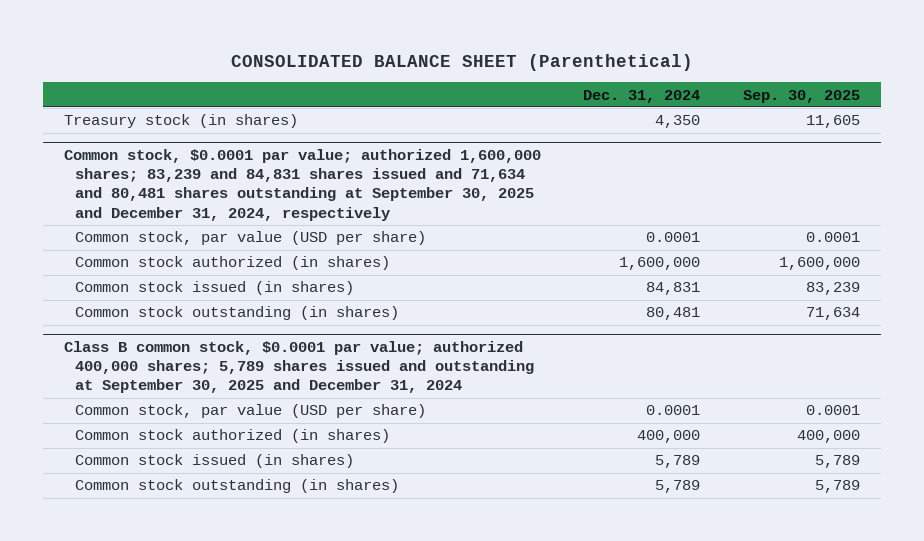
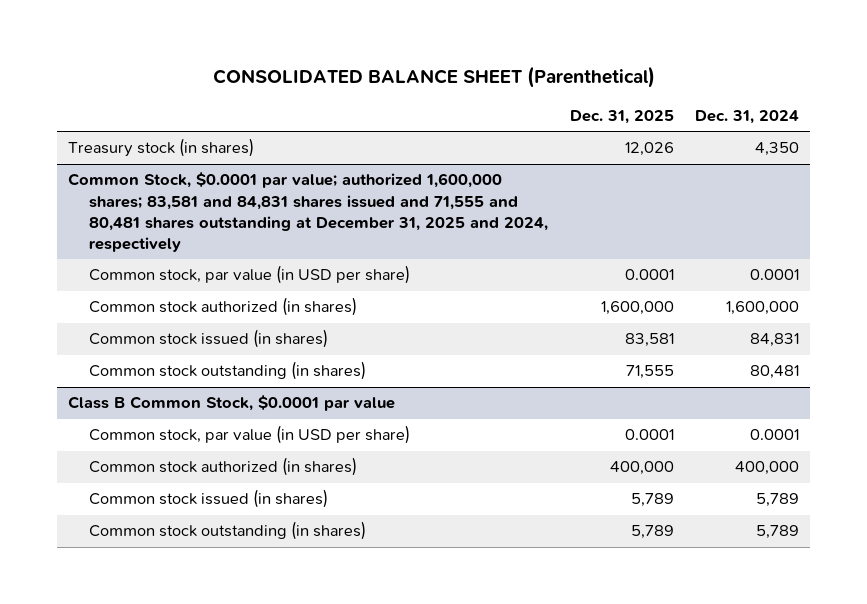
- | Dec. 31, 2024 | Sep. 30, 2025
+ | Dec. 31, 2025 | Dec. 31, 2024
- Common stock, $0.0001 par value; authorized 1,600,000 shares; 83,239 and 84,831 shares issued and 71,634 and 80,481 shares outstanding at September 30, 2025 and December 31, 2024, respectively
- Common stock, par value (USD per share) | 0.0001 | 0.0001
+ Common Stock, $0.0001 par value; authorized 1,600,000 shares; 83,581 and 84,831 shares issued and 71,555 and 80,481 shares outstanding at December 31, 2025 and 2024, respectively
+ Common stock, par value (in USD per share) | 0.0001 | 0.0001
- Class B common stock, $0.0001 par value; authorized 400,000 shares; 5,789 shares issued and outstanding at September 30, 2025 and December 31, 2024
- Common stock, par value (USD per share) | 0.0001 | 0.0001
+ Class B Common Stock, $0.0001 par value
+ Common stock, par value (in USD per share) | 0.0001 | 0.0001

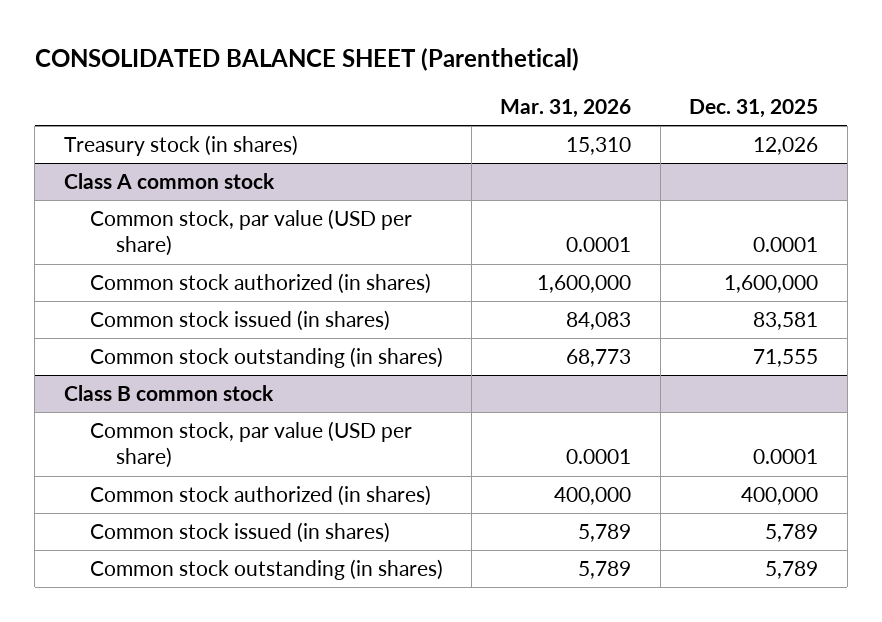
- | Dec. 31, 2025 | Dec. 31, 2024
+ | Mar. 31, 2026 | Dec. 31, 2025
- Common Stock, $0.0001 par value; authorized 1,600,000 shares; 83,581 and 84,831 shares issued and 71,555 and 80,481 shares outstanding at December 31, 2025 and 2024, respectively
- Common stock, par value (in USD per share) | 0.0001 | 0.0001
+ Class A common stock
+ Common stock, par value (USD per share) | 0.0001 | 0.0001
- Class B Common Stock, $0.0001 par value
- Common stock, par value (in USD per share) | 0.0001 | 0.0001
+ Class B common stock
+ Common stock, par value (USD per share) | 0.0001 | 0.0001

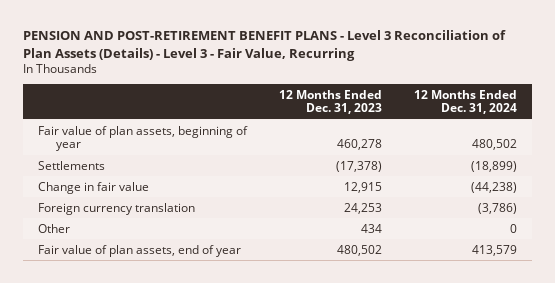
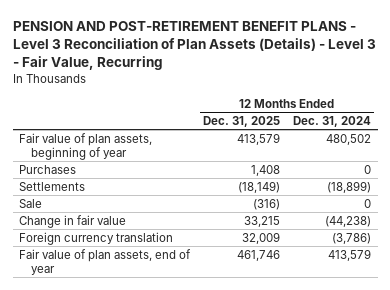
- | 12 Months Ended Dec. 31, 2023 | 12 Months Ended Dec. 31, 2024
+ | 12 Months Ended Dec. 31, 2025 | 12 Months Ended Dec. 31, 2024
+ Purchases | 1,408 | 0
+ Sale | (316) | 0
- Other | 434 | 0

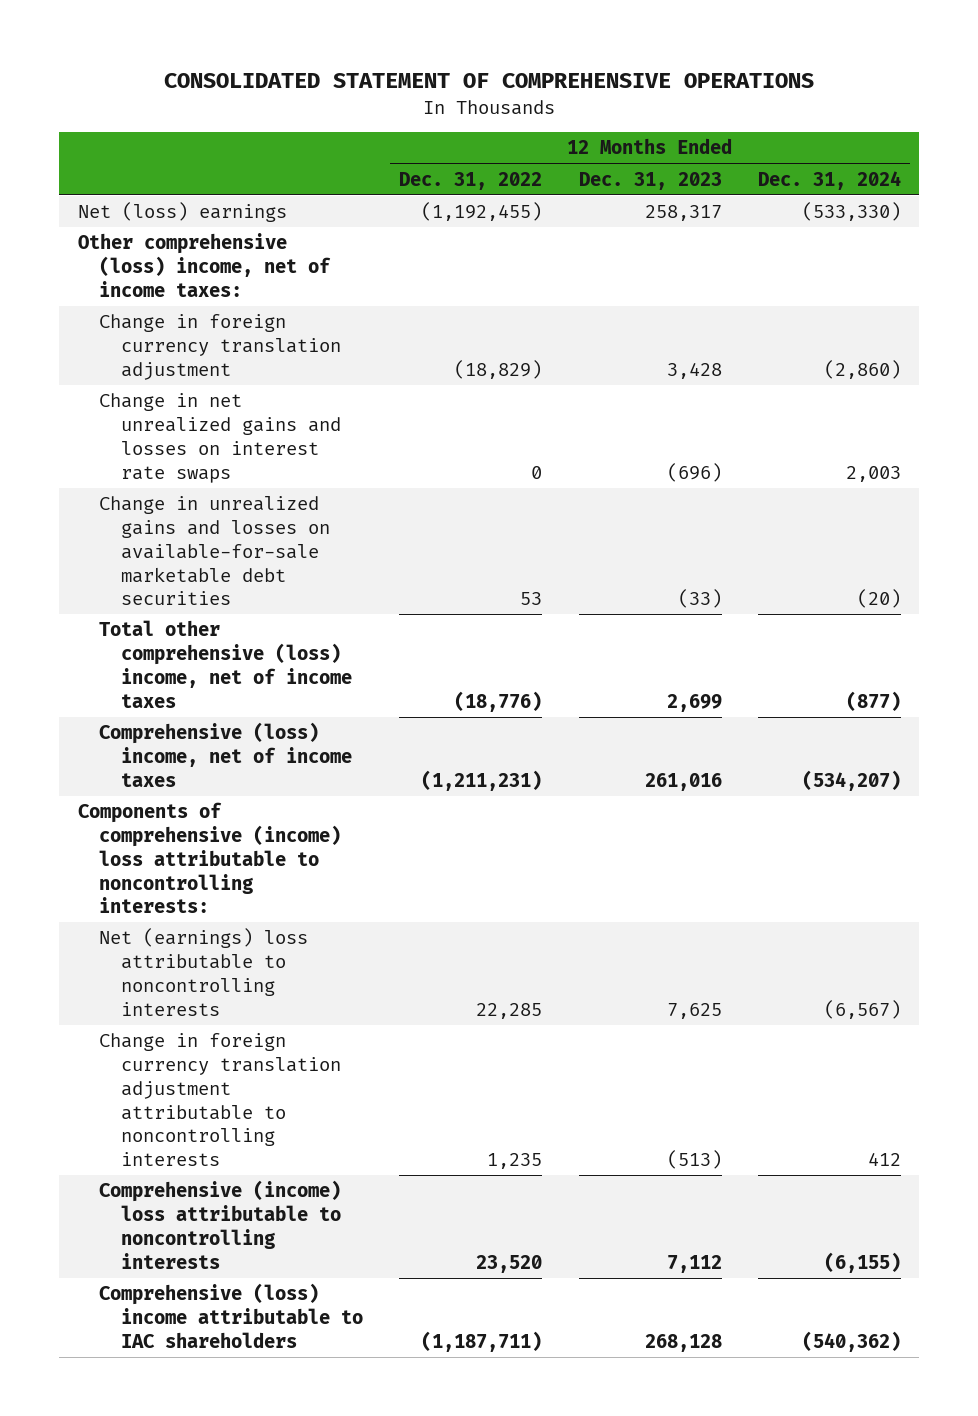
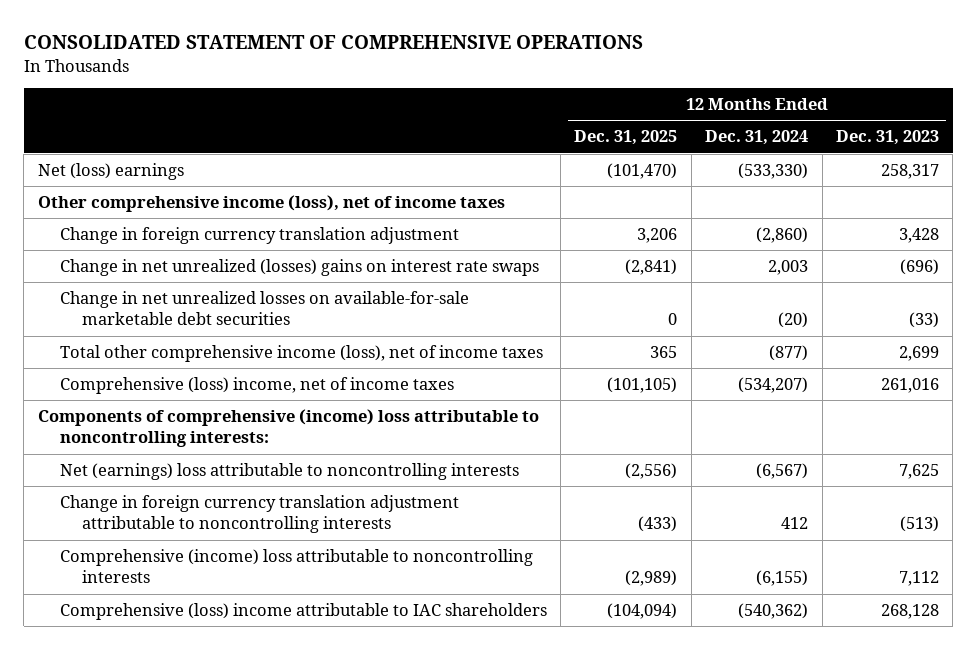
- | 12 Months Ended Dec. 31, 2022 | 12 Months Ended Dec. 31, 2023 | 12 Months Ended Dec. 31, 2024
+ | 12 Months Ended Dec. 31, 2025 | 12 Months Ended Dec. 31, 2024 | 12 Months Ended Dec. 31, 2023
- Other comprehensive (loss) income, net of income taxes:
+ Other comprehensive income (loss), net of income taxes
- Change in net unrealized gains and losses on interest rate swaps | 0 | (696) | 2,003
- Change in unrealized gains and losses on available-for-sale marketable debt securities | 53 | (33) | (20)
- Total other comprehensive (loss) income, net of income taxes | (18,776) | 2,699 | (877)
+ Change in net unrealized (losses) gains on interest rate swaps | (2,841) | 2,003 | (696)
+ Change in net unrealized losses on available-for-sale marketable debt securities | 0 | (20) | (33)
+ Total other comprehensive income (loss), net of income taxes | 365 | (877) | 2,699

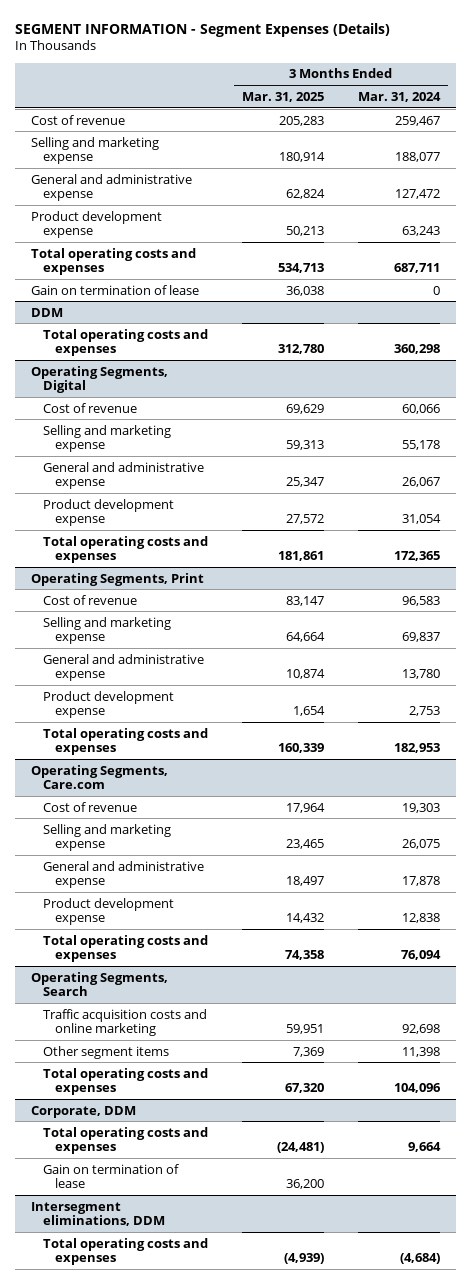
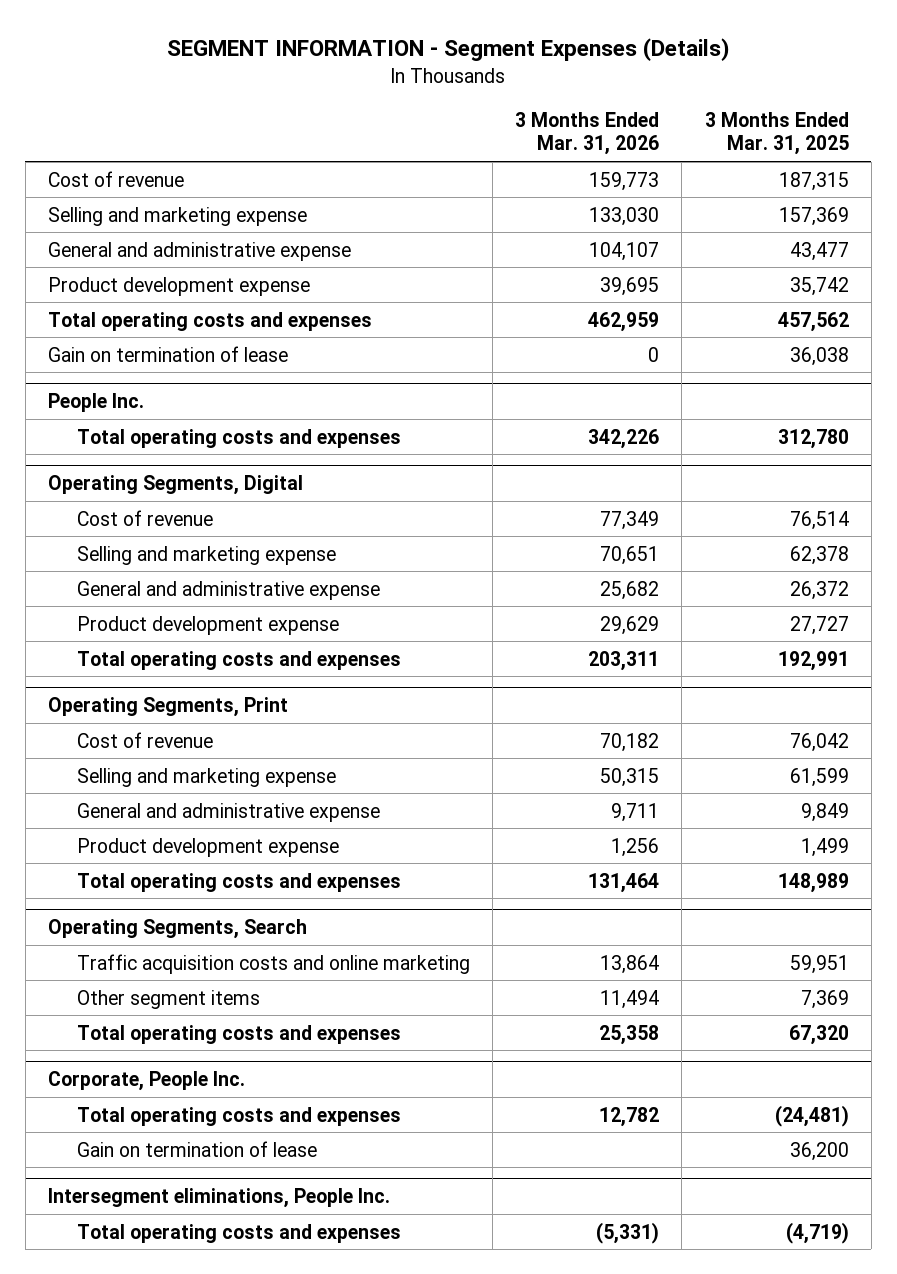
- | 3 Months Ended Mar. 31, 2025 | 3 Months Ended Mar. 31, 2024
+ | 3 Months Ended Mar. 31, 2026 | 3 Months Ended Mar. 31, 2025
- Cost of revenue | 205,283 | 259,467
- Selling and marketing expense | 180,914 | 188,077
- General and administrative expense | 62,824 | 127,472
- Product development expense | 50,213 | 63,243
- Total operating costs and expenses | 534,713 | 687,711
+ Cost of revenue | 159,773 | 187,315
+ Selling and marketing expense | 133,030 | 157,369
+ General and administrative expense | 104,107 | 43,477
+ Product development expense | 39,695 | 35,742
+ Total operating costs and expenses | 462,959 | 457,562
- DDM
+ People Inc.
@ Operating Segments, Digital
- Cost of revenue | 69,629 | 60,066
- Selling and marketing expense | 59,313 | 55,178
- General and administrative expense | 25,347 | 26,067
- Product development expense | 27,572 | 31,054
- Total operating costs and expenses | 181,861 | 172,365
+ Cost of revenue | 77,349 | 76,514
+ Selling and marketing expense | 70,651 | 62,378
+ General and administrative expense | 25,682 | 26,372
+ Product development expense | 29,629 | 27,727
+ Total operating costs and expenses | 203,311 | 192,991
@ Operating Segments, Print
- Cost of revenue | 83,147 | 96,583
- Selling and marketing expense | 64,664 | 69,837
- General and administrative expense | 10,874 | 13,780
- Product development expense | 1,654 | 2,753
- Total operating costs and expenses | 160,339 | 182,953
- Operating Segments, Care.com
- Cost of revenue | 17,964 | 19,303
- Selling and marketing expense | 23,465 | 26,075
- General and administrative expense | 18,497 | 17,878
- Product development expense | 14,432 | 12,838
- Total operating costs and expenses | 74,358 | 76,094
@ Operating Segments, Print
+ Cost of revenue | 70,182 | 76,042
+ Selling and marketing expense | 50,315 | 61,599
+ General and administrative expense | 9,711 | 9,849
+ Product development expense | 1,256 | 1,499
+ Total operating costs and expenses | 131,464 | 148,989
- Corporate, DDM
+ Corporate, People Inc.
- Intersegment eliminations, DDM
- Total operating costs and expenses | (4,939) | (4,684)
+ Intersegment eliminations, People Inc.
+ Total operating costs and expenses | (5,331) | (4,719)

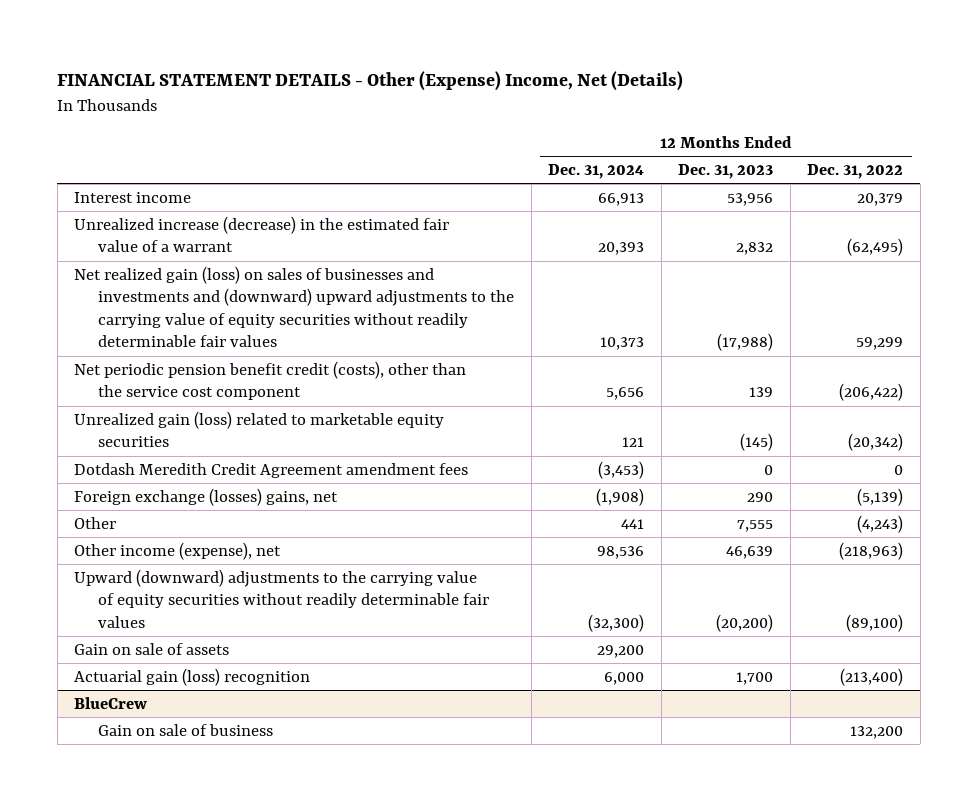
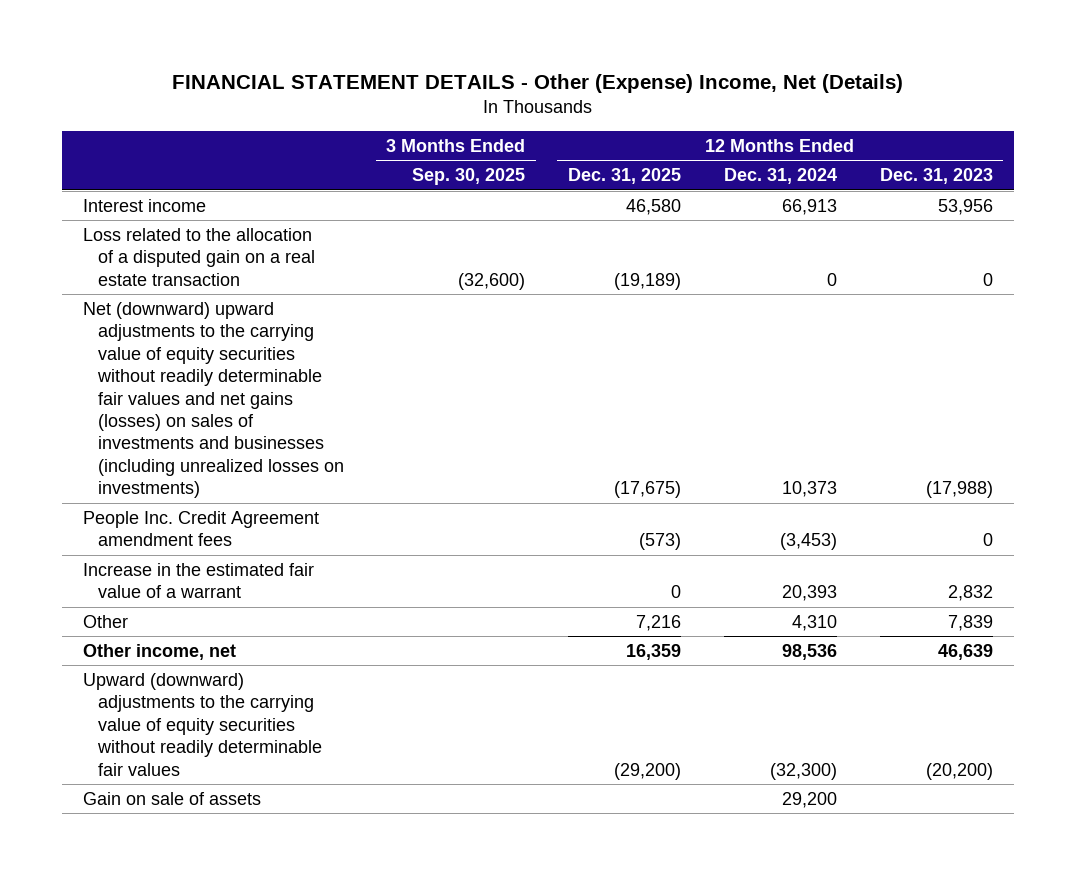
- | 12 Months Ended Dec. 31, 2024 | 12 Months Ended Dec. 31, 2023 | 12 Months Ended Dec. 31, 2022
+ | 3 Months Ended Sep. 30, 2025 | 12 Months Ended Dec. 31, 2025 | 12 Months Ended Dec. 31, 2024 | 12 Months Ended Dec. 31, 2023
- Unrealized increase (decrease) in the estimated fair value of a warrant | 20,393 | 2,832 | (62,495)
- Net realized gain (loss) on sales of businesses and investments and (downward) upward adjustments to the carrying value of equity securities without readily determinable fair values | 10,373 | (17,988) | 59,299
- Net periodic pension benefit credit (costs), other than the service cost component | 5,656 | 139 | (206,422)
- Unrealized gain (loss) related to marketable equity securities | 121 | (145) | (20,342)
- Dotdash Meredith Credit Agreement amendment fees | (3,453) | 0 | 0
- Foreign exchange (losses) gains, net | (1,908) | 290 | (5,139)
- Other | 441 | 7,555 | (4,243)
- Other income (expense), net | 98,536 | 46,639 | (218,963)
+ Loss related to the allocation of a disputed gain on a real estate transaction | (32,600) | (19,189) | 0 | 0
+ Net (downward) upward adjustments to the carrying value of equity securities without readily determinable fair values and net gains (losses) on sales of investments and businesses (including unrealized losses on investments) | | (17,675) | 10,373 | (17,988)
+ People Inc. Credit Agreement amendment fees | | (573) | (3,453) | 0
+ Increase in the estimated fair value of a warrant | | 0 | 20,393 | 2,832
+ Other | | 7,216 | 4,310 | 7,839
+ Other income, net | | 16,359 | 98,536 | 46,639
- Actuarial gain (loss) recognition | 6,000 | 1,700 | (213,400)
- BlueCrew
- Gain on sale of business | | | 132,200

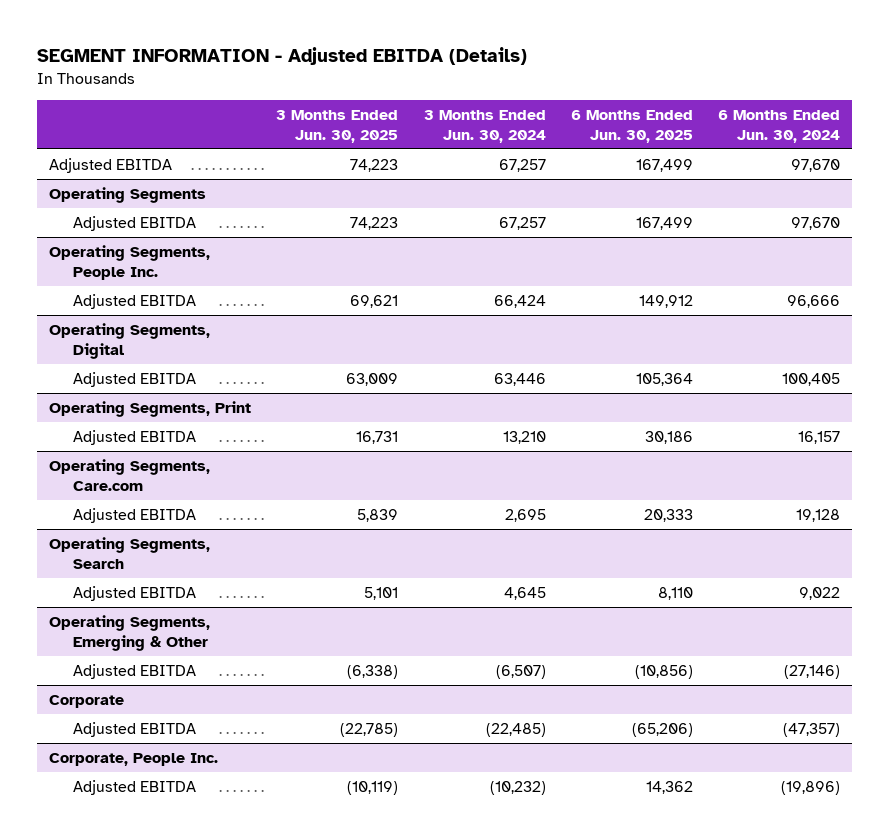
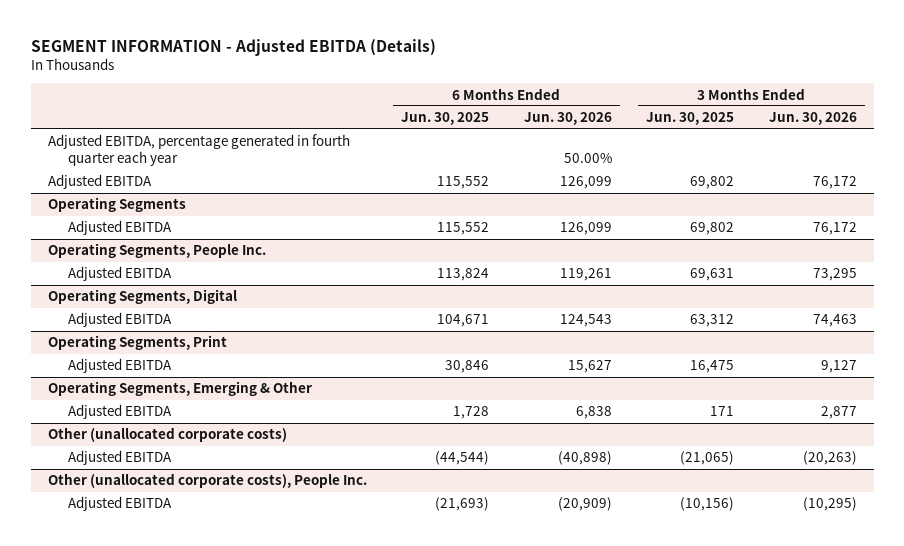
- | 3 Months Ended Jun. 30, 2025 | 3 Months Ended Jun. 30, 2024 | 6 Months Ended Jun. 30, 2025 | 6 Months Ended Jun. 30, 2024
+ | 6 Months Ended Jun. 30, 2025 | 6 Months Ended Jun. 30, 2026 | 3 Months Ended Jun. 30, 2025 | 3 Months Ended Jun. 30, 2026
- Adjusted EBITDA | 74,223 | 67,257 | 167,499 | 97,670
+ Adjusted EBITDA, percentage generated in fourth quarter each year | | 50.00% | |
+ Adjusted EBITDA | 115,552 | 126,099 | 69,802 | 76,172
@ Operating Segments
- Adjusted EBITDA | 74,223 | 67,257 | 167,499 | 97,670
+ Adjusted EBITDA | 115,552 | 126,099 | 69,802 | 76,172
@ Operating Segments, People Inc.
- Adjusted EBITDA | 69,621 | 66,424 | 149,912 | 96,666
+ Adjusted EBITDA | 113,824 | 119,261 | 69,631 | 73,295
@ Operating Segments, Digital
- Adjusted EBITDA | 63,009 | 63,446 | 105,364 | 100,405
+ Adjusted EBITDA | 104,671 | 124,543 | 63,312 | 74,463
@ Operating Segments, Print
- Adjusted EBITDA | 16,731 | 13,210 | 30,186 | 16,157
- Operating Segments, Care.com
- Adjusted EBITDA | 5,839 | 2,695 | 20,333 | 19,128
- Operating Segments, Search
- Adjusted EBITDA | 5,101 | 4,645 | 8,110 | 9,022
@ Operating Segments, Print
+ Adjusted EBITDA | 30,846 | 15,627 | 16,475 | 9,127
@ Operating Segments, Emerging & Other
- Adjusted EBITDA | (6,338) | (6,507) | (10,856) | (27,146)
- Corporate
- Adjusted EBITDA | (22,785) | (22,485) | (65,206) | (47,357)
- Corporate, People Inc.
- Adjusted EBITDA | (10,119) | (10,232) | 14,362 | (19,896)
@ Operating Segments, Emerging & Other
+ Adjusted EBITDA | 1,728 | 6,838 | 171 | 2,877
+ Other (unallocated corporate costs)
+ Adjusted EBITDA | (44,544) | (40,898) | (21,065) | (20,263)
+ Other (unallocated corporate costs), People Inc.
+ Adjusted EBITDA | (21,693) | (20,909) | (10,156) | (10,295)

